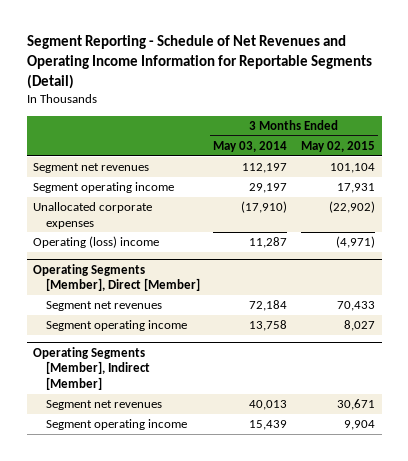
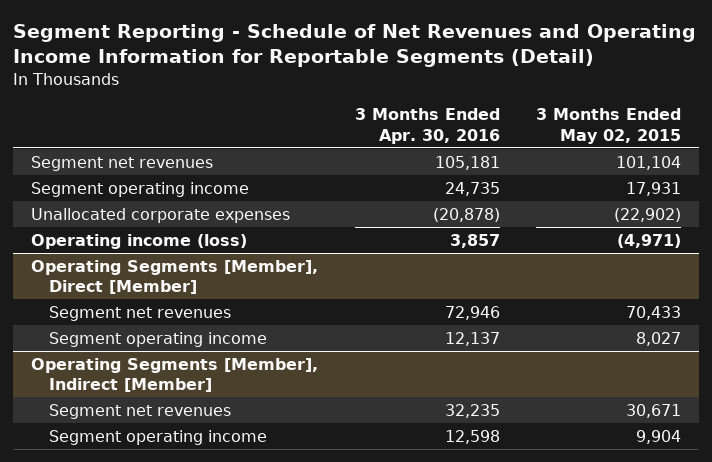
- | 3 Months Ended May 03, 2014 | 3 Months Ended May 02, 2015
+ | 3 Months Ended Apr. 30, 2016 | 3 Months Ended May 02, 2015
- Operating (loss) income | 11,287 | (4,971)
+ Operating income (loss) | 3,857 | (4,971)

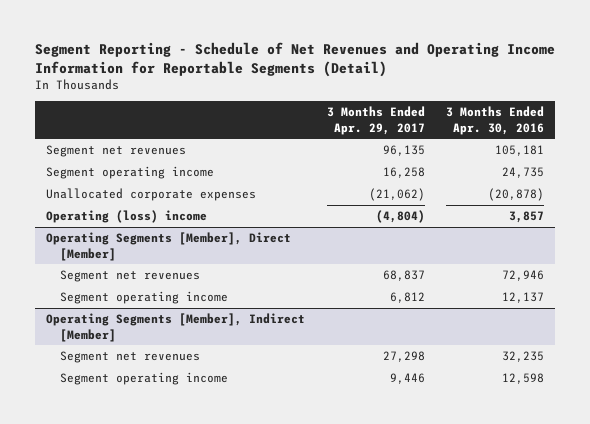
- | 3 Months Ended Apr. 30, 2016 | 3 Months Ended May 02, 2015
+ | 3 Months Ended Apr. 29, 2017 | 3 Months Ended Apr. 30, 2016
- Operating income (loss) | 3,857 | (4,971)
+ Operating (loss) income | (4,804) | 3,857

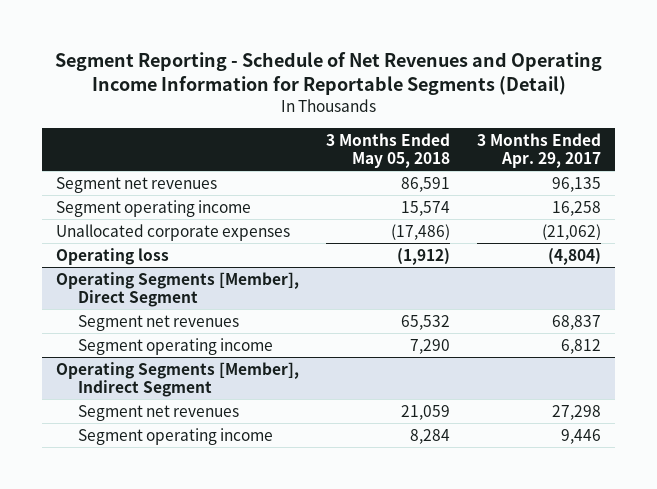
- | 3 Months Ended Apr. 29, 2017 | 3 Months Ended Apr. 30, 2016
+ | 3 Months Ended May 05, 2018 | 3 Months Ended Apr. 29, 2017
- Operating (loss) income | (4,804) | 3,857
- Operating Segments [Member], Direct [Member]
+ Operating loss | (1,912) | (4,804)
+ Operating Segments [Member], Direct Segment
- Operating Segments [Member], Indirect [Member]
+ Operating Segments [Member], Indirect Segment

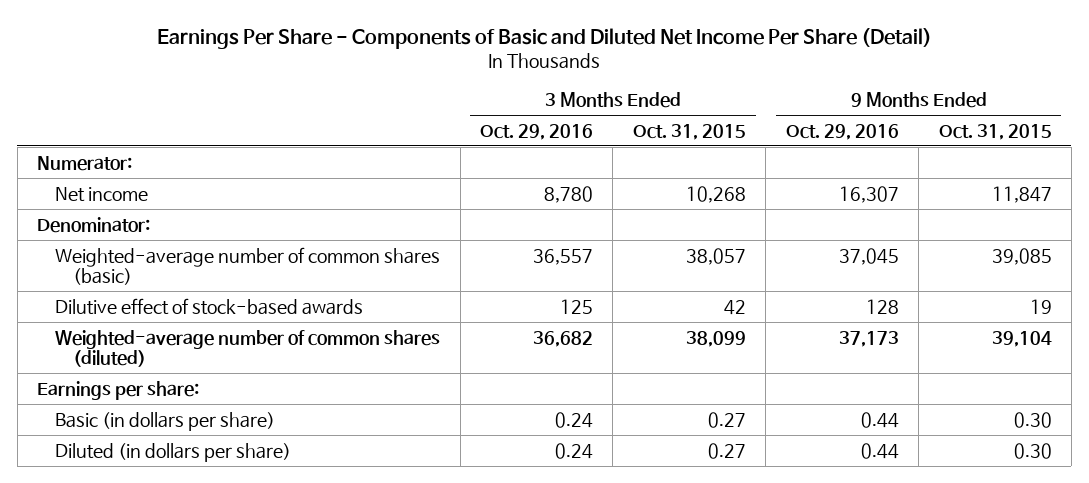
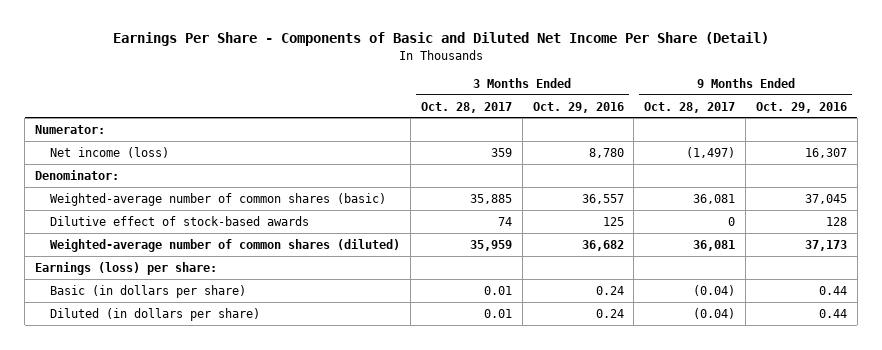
- | 3 Months Ended Oct. 29, 2016 | 3 Months Ended Oct. 31, 2015 | 9 Months Ended Oct. 29, 2016 | 9 Months Ended Oct. 31, 2015
+ | 3 Months Ended Oct. 28, 2017 | 3 Months Ended Oct. 29, 2016 | 9 Months Ended Oct. 28, 2017 | 9 Months Ended Oct. 29, 2016
- Net income | 8,780 | 10,268 | 16,307 | 11,847
+ Net income (loss) | 359 | 8,780 | (1,497) | 16,307
- Earnings per share:
+ Earnings (loss) per share:

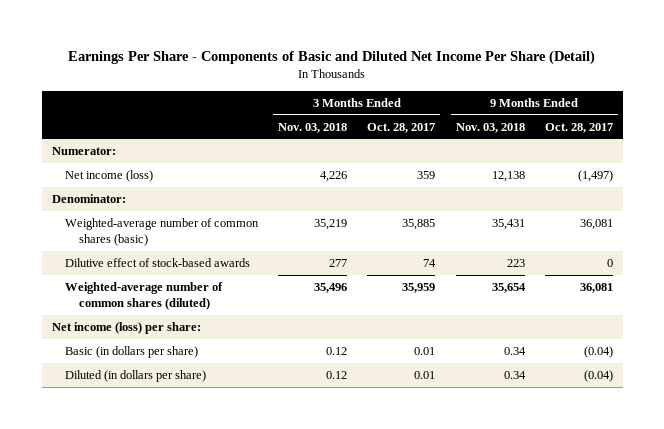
- | 3 Months Ended Oct. 28, 2017 | 3 Months Ended Oct. 29, 2016 | 9 Months Ended Oct. 28, 2017 | 9 Months Ended Oct. 29, 2016
+ | 3 Months Ended Nov. 03, 2018 | 3 Months Ended Oct. 28, 2017 | 9 Months Ended Nov. 03, 2018 | 9 Months Ended Oct. 28, 2017
- Earnings (loss) per share:
+ Net income (loss) per share:

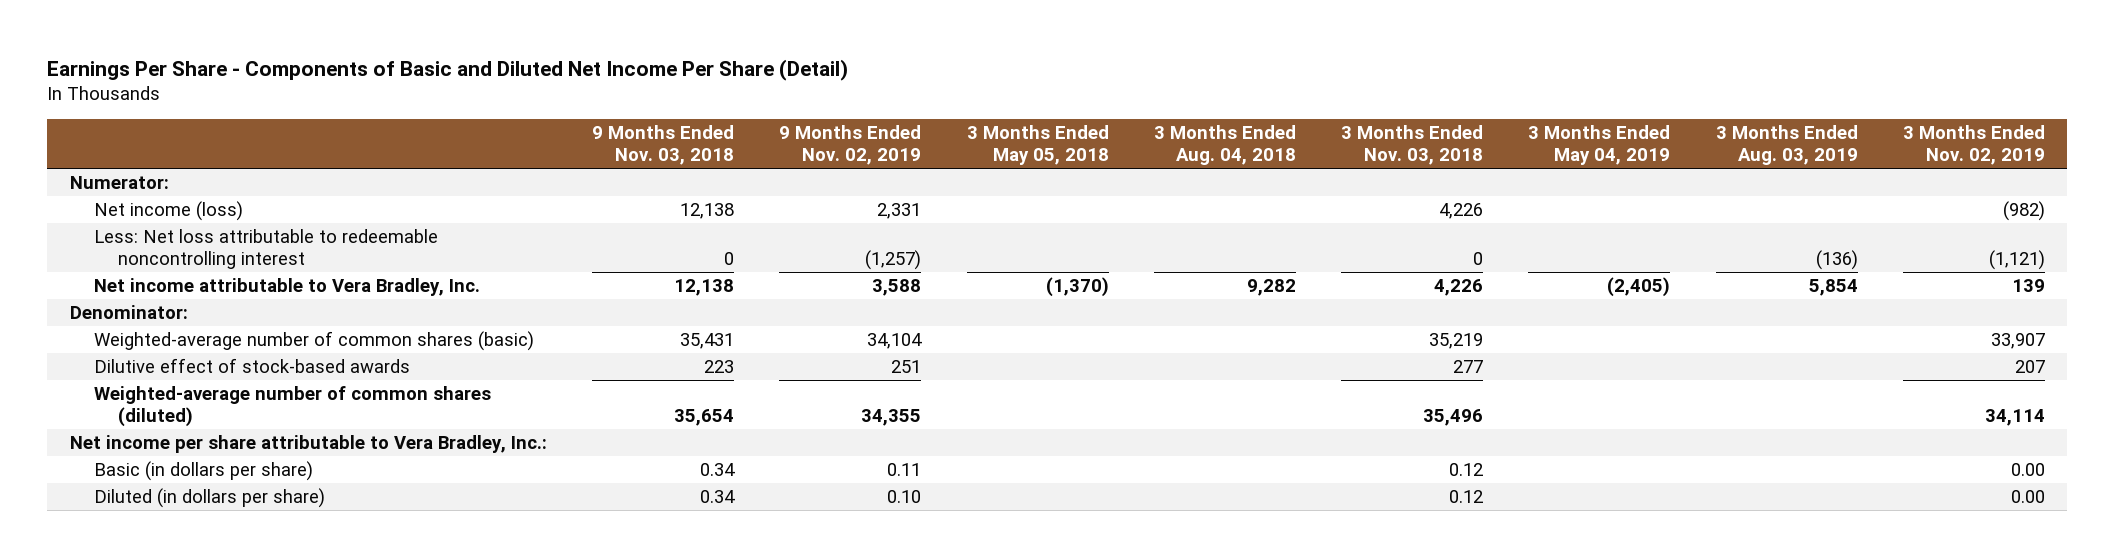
- | 3 Months Ended Nov. 03, 2018 | 3 Months Ended Oct. 28, 2017 | 9 Months Ended Nov. 03, 2018 | 9 Months Ended Oct. 28, 2017
+ | 9 Months Ended Nov. 03, 2018 | 9 Months Ended Nov. 02, 2019 | 3 Months Ended May 05, 2018 | 3 Months Ended Aug. 04, 2018 | 3 Months Ended Nov. 03, 2018 | 3 Months Ended May 04, 2019 | 3 Months Ended Aug. 03, 2019 | 3 Months Ended Nov. 02, 2019
+ Less: Net loss attributable to redeemable noncontrolling interest | 0 | (1,257) | | | 0 | | (136) | (1,121)
+ Net income attributable to Vera Bradley, Inc. | 12,138 | 3,588 | (1,370) | 9,282 | 4,226 | (2,405) | 5,854 | 139
- Net income (loss) per share:
+ Net income per share attributable to Vera Bradley, Inc.:

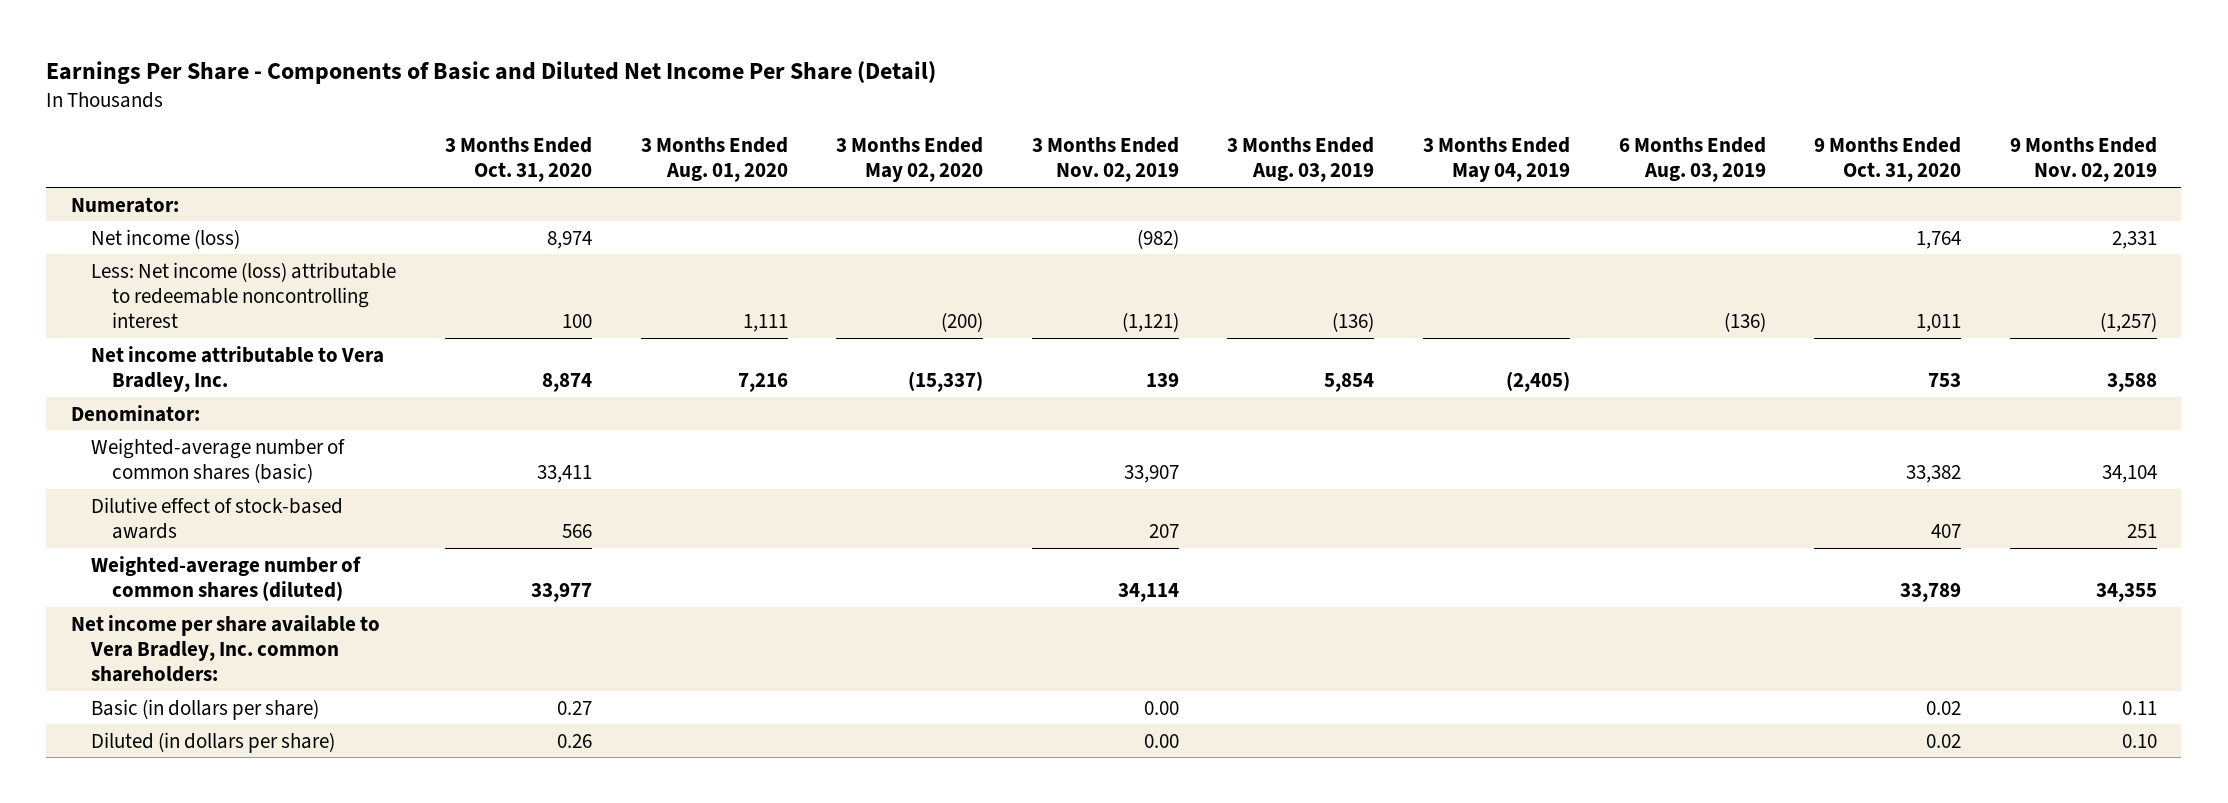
- | 9 Months Ended Nov. 03, 2018 | 9 Months Ended Nov. 02, 2019 | 3 Months Ended May 05, 2018 | 3 Months Ended Aug. 04, 2018 | 3 Months Ended Nov. 03, 2018 | 3 Months Ended May 04, 2019 | 3 Months Ended Aug. 03, 2019 | 3 Months Ended Nov. 02, 2019
+ | 3 Months Ended Oct. 31, 2020 | 3 Months Ended Aug. 01, 2020 | 3 Months Ended May 02, 2020 | 3 Months Ended Nov. 02, 2019 | 3 Months Ended Aug. 03, 2019 | 3 Months Ended May 04, 2019 | 6 Months Ended Aug. 03, 2019 | 9 Months Ended Oct. 31, 2020 | 9 Months Ended Nov. 02, 2019
- Less: Net loss attributable to redeemable noncontrolling interest | 0 | (1,257) | | | 0 | | (136) | (1,121)
+ Less: Net income (loss) attributable to redeemable noncontrolling interest | 100 | 1,111 | (200) | (1,121) | (136) | | (136) | 1,011 | (1,257)
- Net income per share attributable to Vera Bradley, Inc.:
+ Net income per share available to Vera Bradley, Inc. common shareholders:

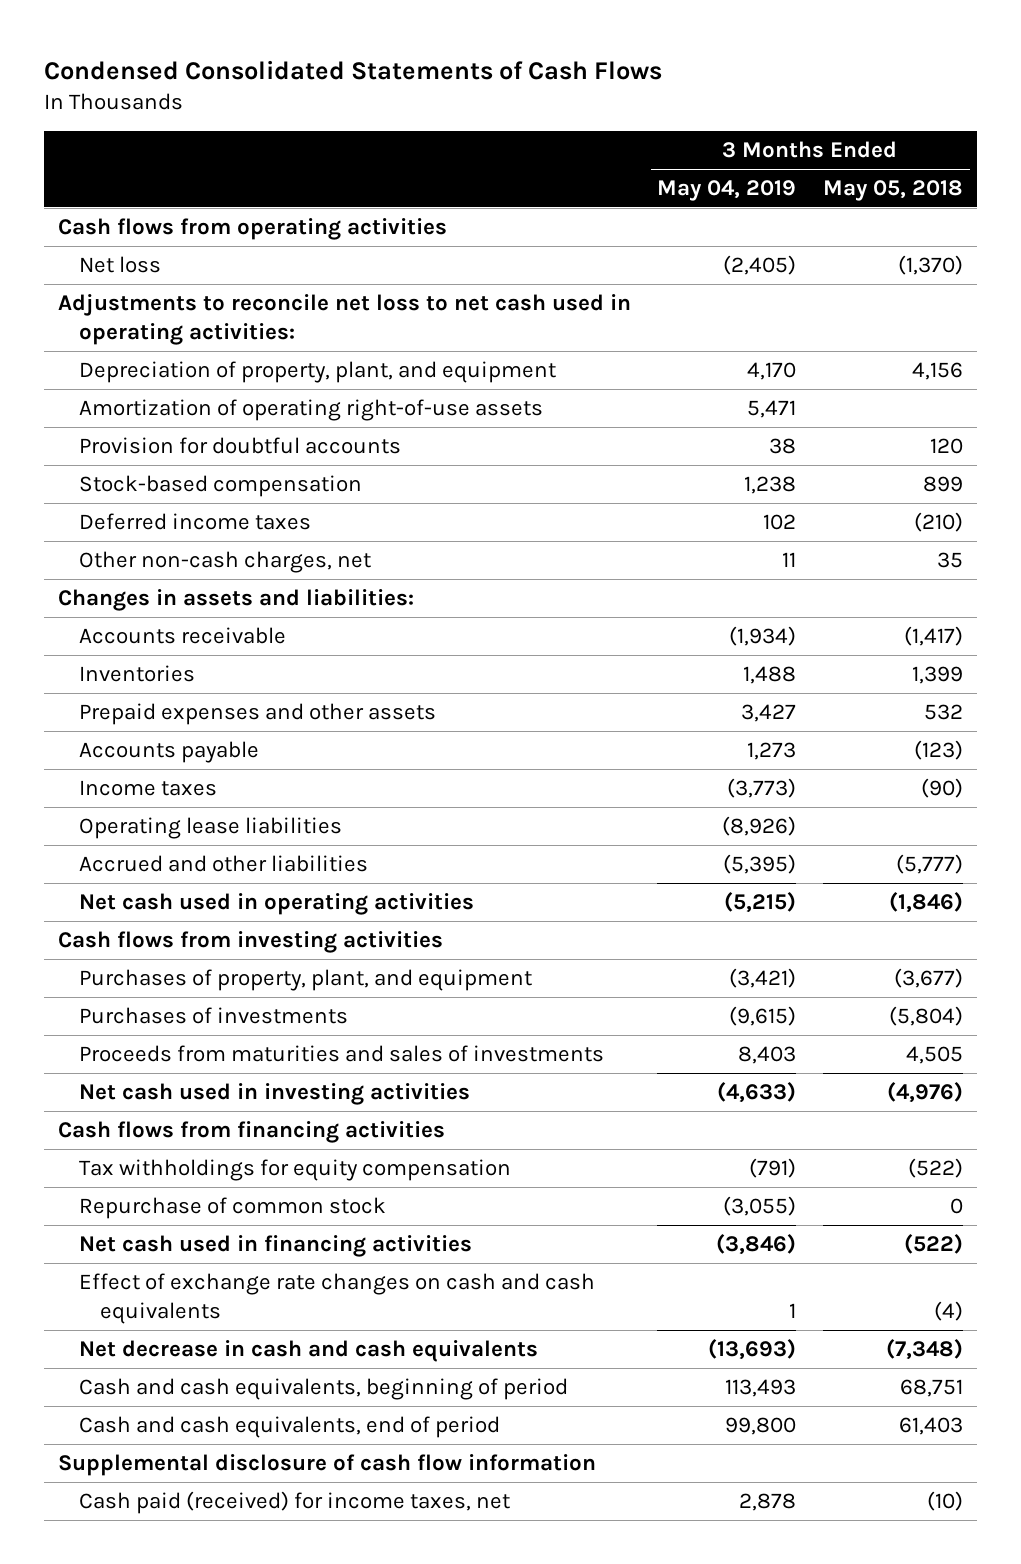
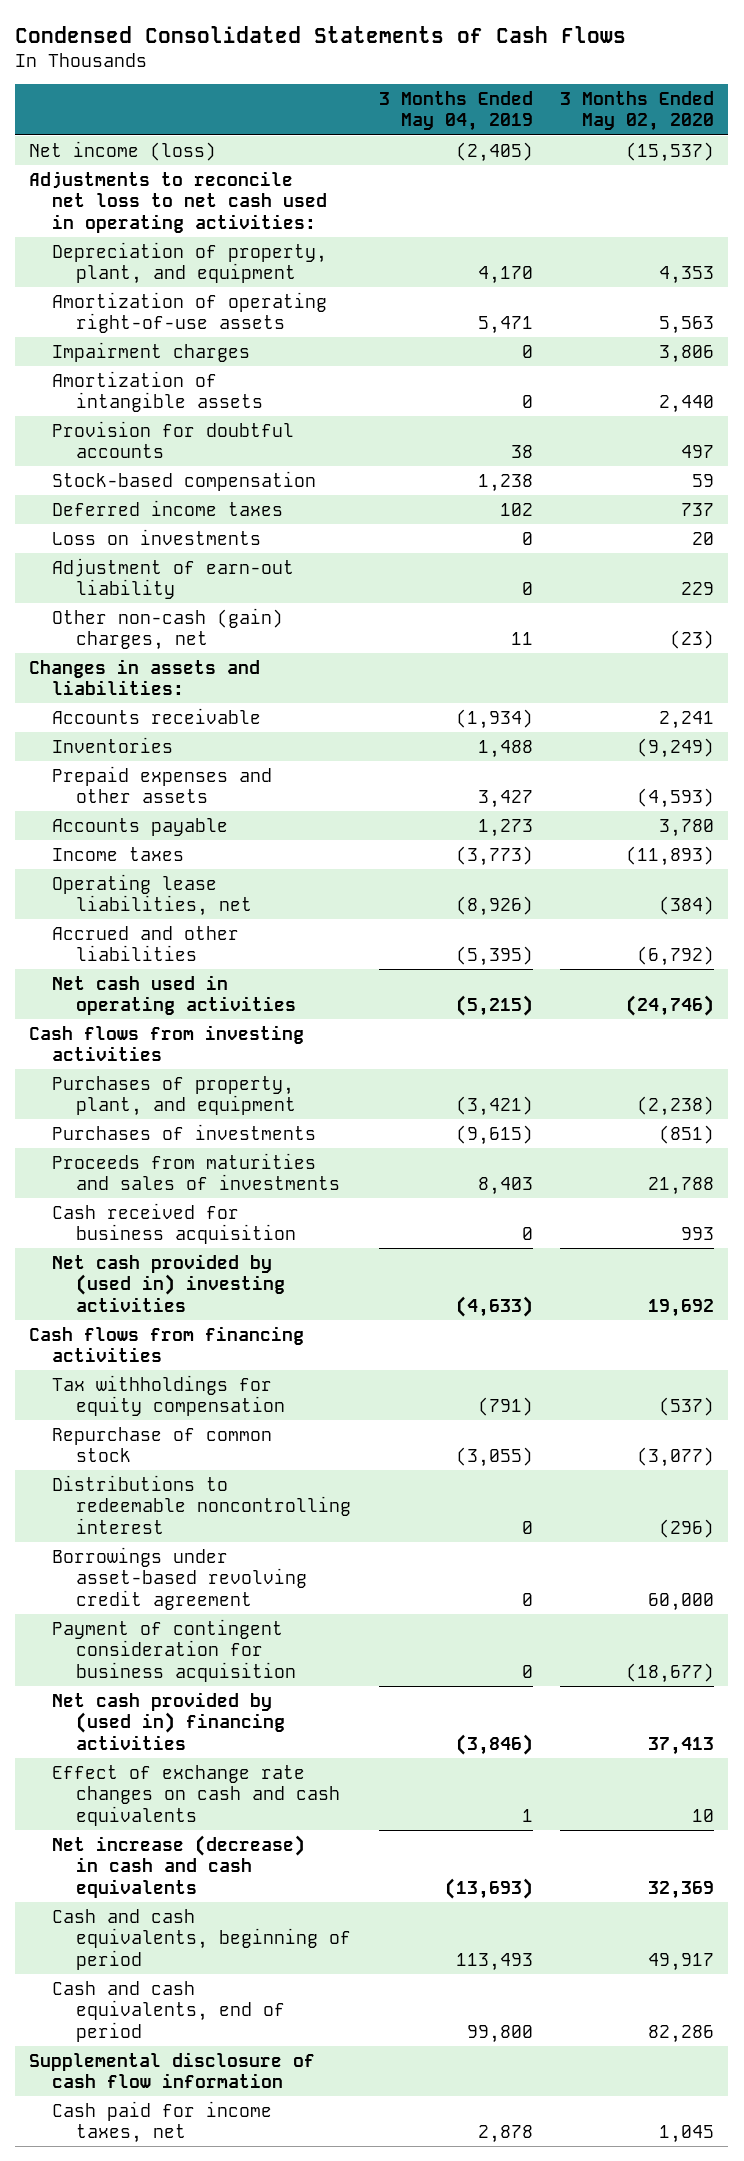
- | 3 Months Ended May 04, 2019 | 3 Months Ended May 05, 2018
+ | 3 Months Ended May 04, 2019 | 3 Months Ended May 02, 2020
- Cash flows from operating activities
- Net loss | (2,405) | (1,370)
+ Net income (loss) | (2,405) | (15,537)
+ Impairment charges | 0 | 3,806
+ Amortization of intangible assets | 0 | 2,440
- Other non-cash charges, net | 11 | 35
+ Loss on investments | 0 | 20
+ Adjustment of earn-out liability | 0 | 229
+ Other non-cash (gain) charges, net | 11 | (23)
- Operating lease liabilities | (8,926) |
+ Operating lease liabilities, net | (8,926) | (384)
- Net cash used in investing activities | (4,633) | (4,976)
+ Cash received for business acquisition | 0 | 993
+ Net cash provided by (used in) investing activities | (4,633) | 19,692
- Net cash used in financing activities | (3,846) | (522)
+ Distributions to redeemable noncontrolling interest | 0 | (296)
+ Borrowings under asset-based revolving credit agreement | 0 | 60,000
+ Payment of contingent consideration for business acquisition | 0 | (18,677)
+ Net cash provided by (used in) financing activities | (3,846) | 37,413
- Net decrease in cash and cash equivalents | (13,693) | (7,348)
+ Net increase (decrease) in cash and cash equivalents | (13,693) | 32,369
- Cash paid (received) for income taxes, net | 2,878 | (10)
+ Cash paid for income taxes, net | 2,878 | 1,045

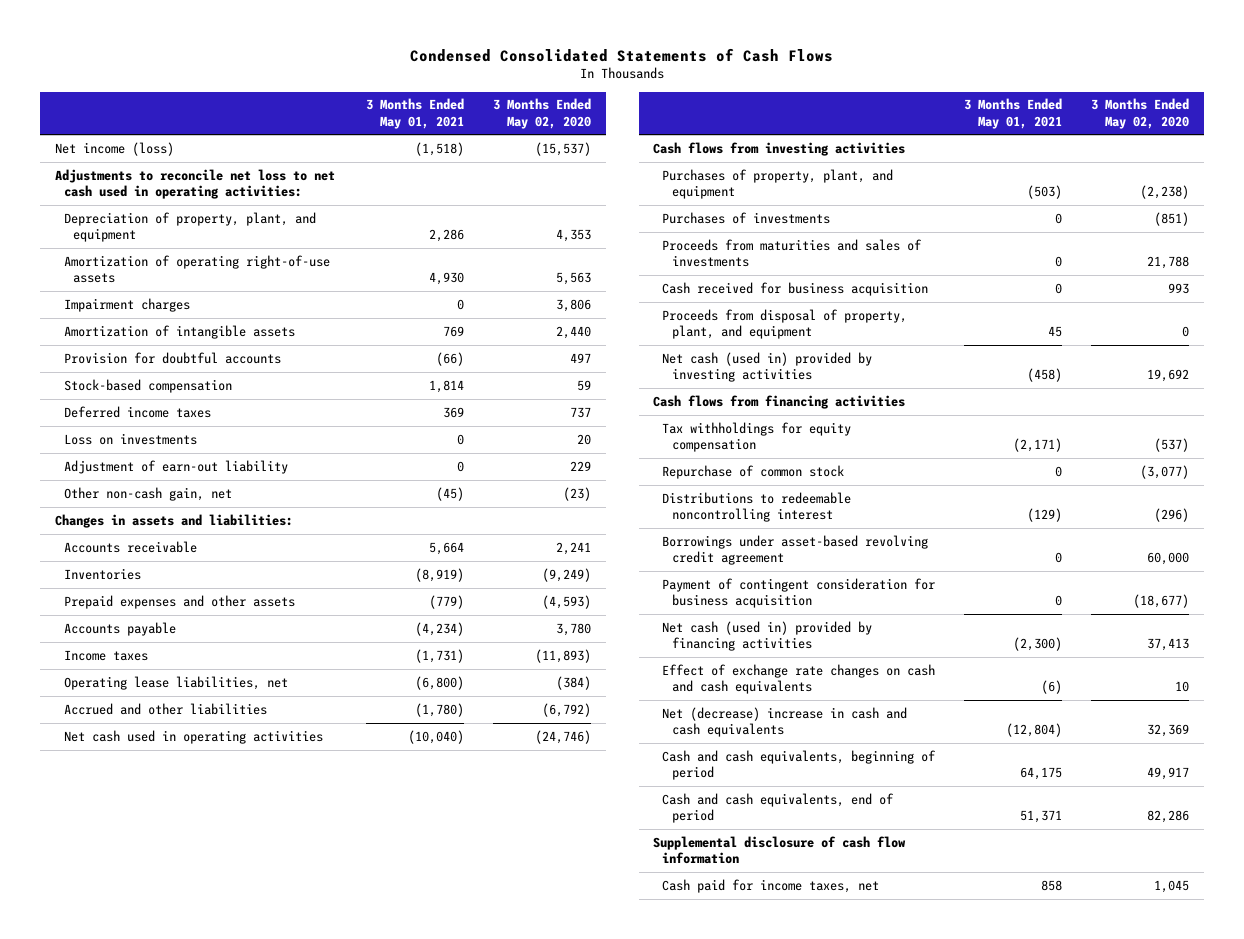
- | 3 Months Ended May 04, 2019 | 3 Months Ended May 02, 2020
+ | 3 Months Ended May 01, 2021 | 3 Months Ended May 02, 2020
- Other non-cash (gain) charges, net | 11 | (23)
+ Other non-cash gain, net | (45) | (23)
- Net cash provided by (used in) investing activities | (4,633) | 19,692
+ Proceeds from disposal of property, plant, and equipment | 45 | 0
+ Net cash (used in) provided by investing activities | (458) | 19,692
- Net cash provided by (used in) financing activities | (3,846) | 37,413
+ Net cash (used in) provided by financing activities | (2,300) | 37,413
- Net increase (decrease) in cash and cash equivalents | (13,693) | 32,369
+ Net (decrease) increase in cash and cash equivalents | (12,804) | 32,369

